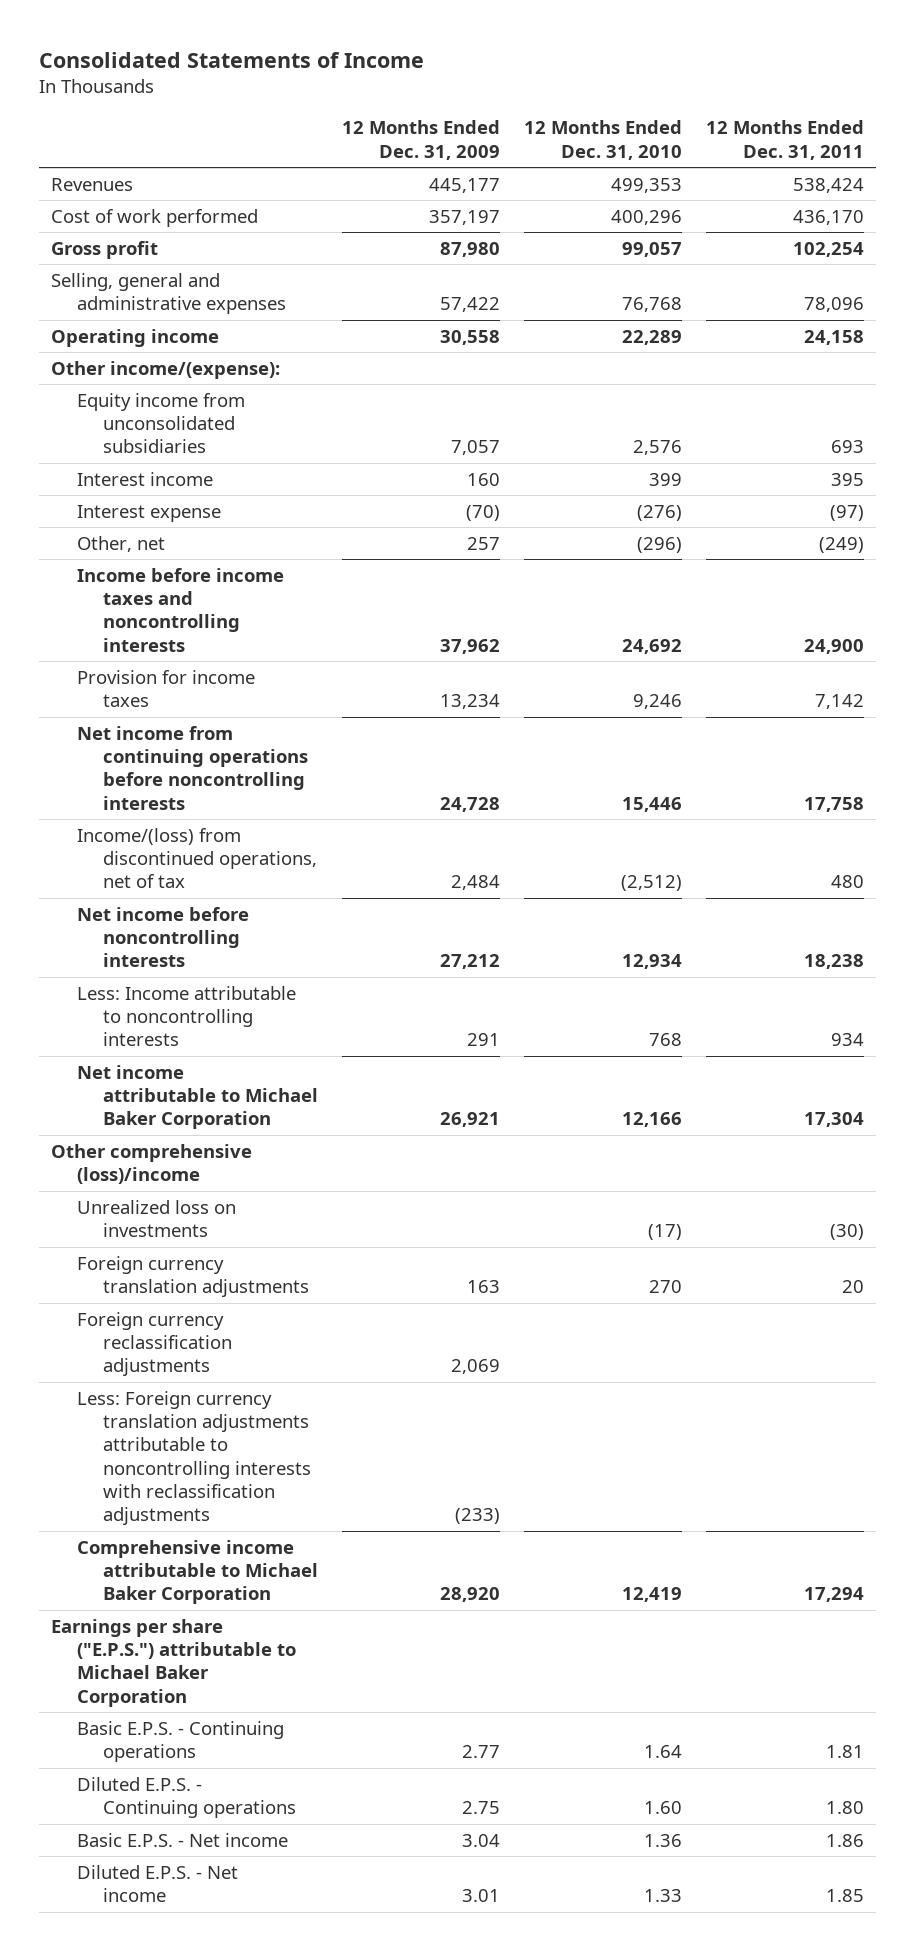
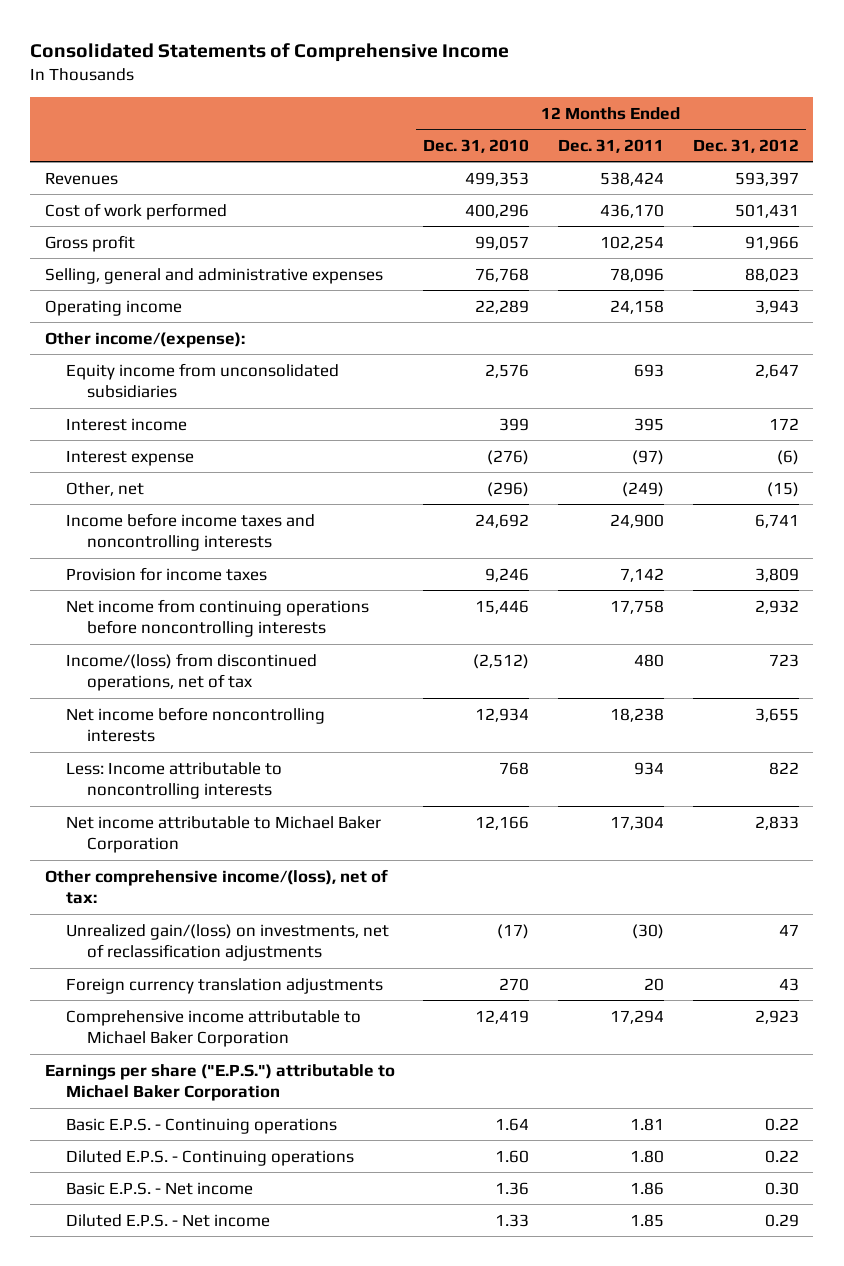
- Consolidated Statements of Income
+ Consolidated Statements of Comprehensive Income
- | 12 Months Ended Dec. 31, 2009 | 12 Months Ended Dec. 31, 2010 | 12 Months Ended Dec. 31, 2011
+ | 12 Months Ended Dec. 31, 2010 | 12 Months Ended Dec. 31, 2011 | 12 Months Ended Dec. 31, 2012
- Other comprehensive (loss)/income
- Unrealized loss on investments | | (17) | (30)
+ Other comprehensive income/(loss), net of tax:
+ Unrealized gain/(loss) on investments, net of reclassification adjustments | (17) | (30) | 47
- Foreign currency reclassification adjustments | 2,069 | |
- Less: Foreign currency translation adjustments attributable to noncontrolling interests with reclassification adjustments | (233) | |

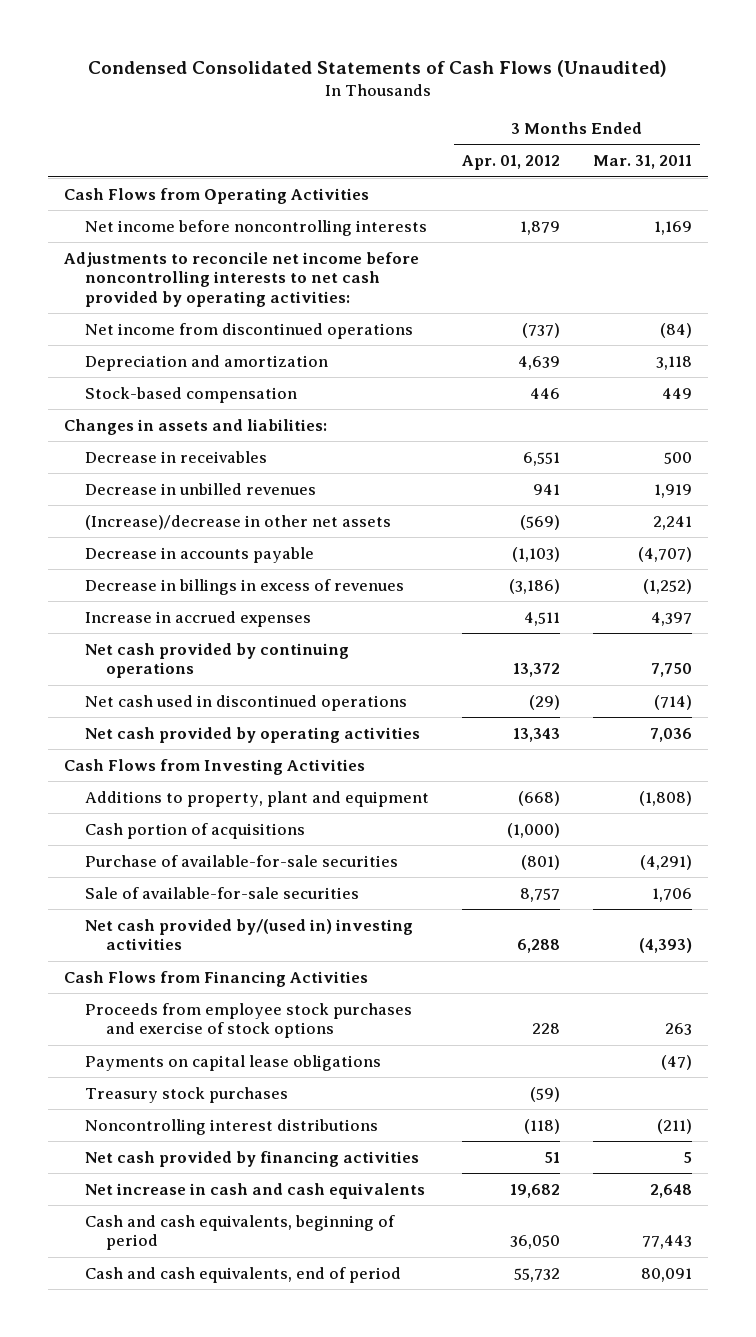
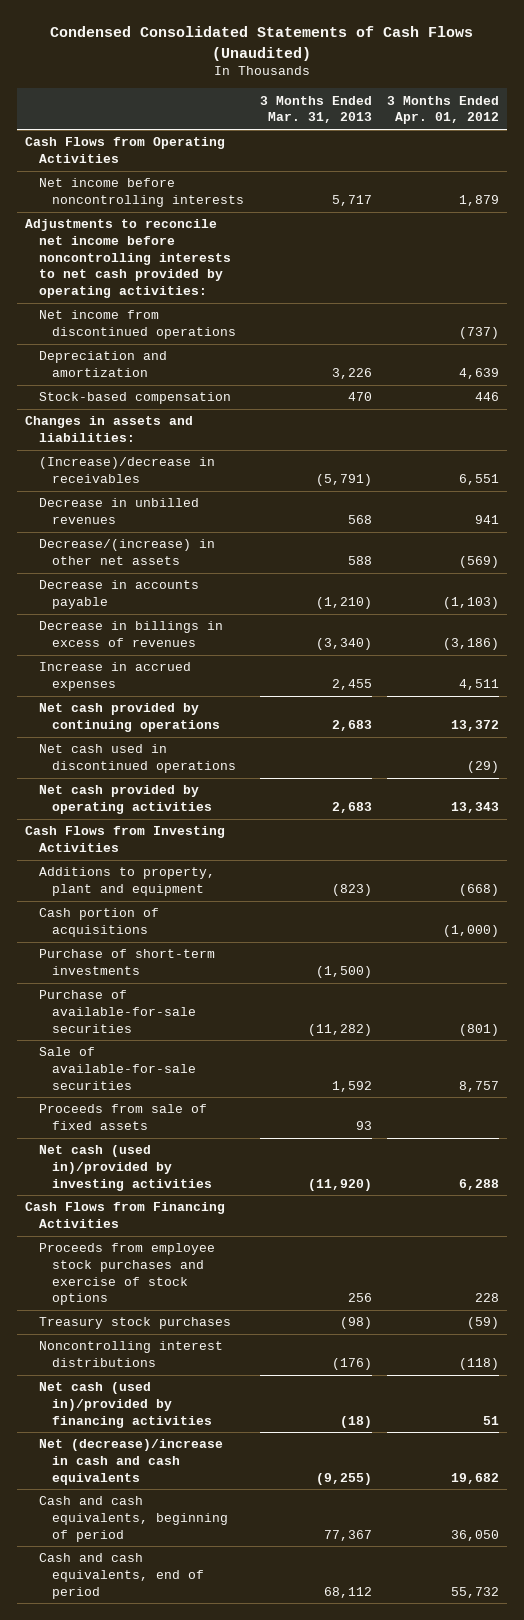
- | 3 Months Ended Apr. 01, 2012 | 3 Months Ended Mar. 31, 2011
+ | 3 Months Ended Mar. 31, 2013 | 3 Months Ended Apr. 01, 2012
- Decrease in receivables | 6,551 | 500
+ (Increase)/decrease in receivables | (5,791) | 6,551
- (Increase)/decrease in other net assets | (569) | 2,241
+ Decrease/(increase) in other net assets | 588 | (569)
+ Purchase of short-term investments | (1,500) |
- Net cash provided by/(used in) investing activities | 6,288 | (4,393)
+ Proceeds from sale of fixed assets | 93 |
+ Net cash (used in)/provided by investing activities | (11,920) | 6,288
- Payments on capital lease obligations | | (47)
- Net cash provided by financing activities | 51 | 5
- Net increase in cash and cash equivalents | 19,682 | 2,648
+ Net cash (used in)/provided by financing activities | (18) | 51
+ Net (decrease)/increase in cash and cash equivalents | (9,255) | 19,682

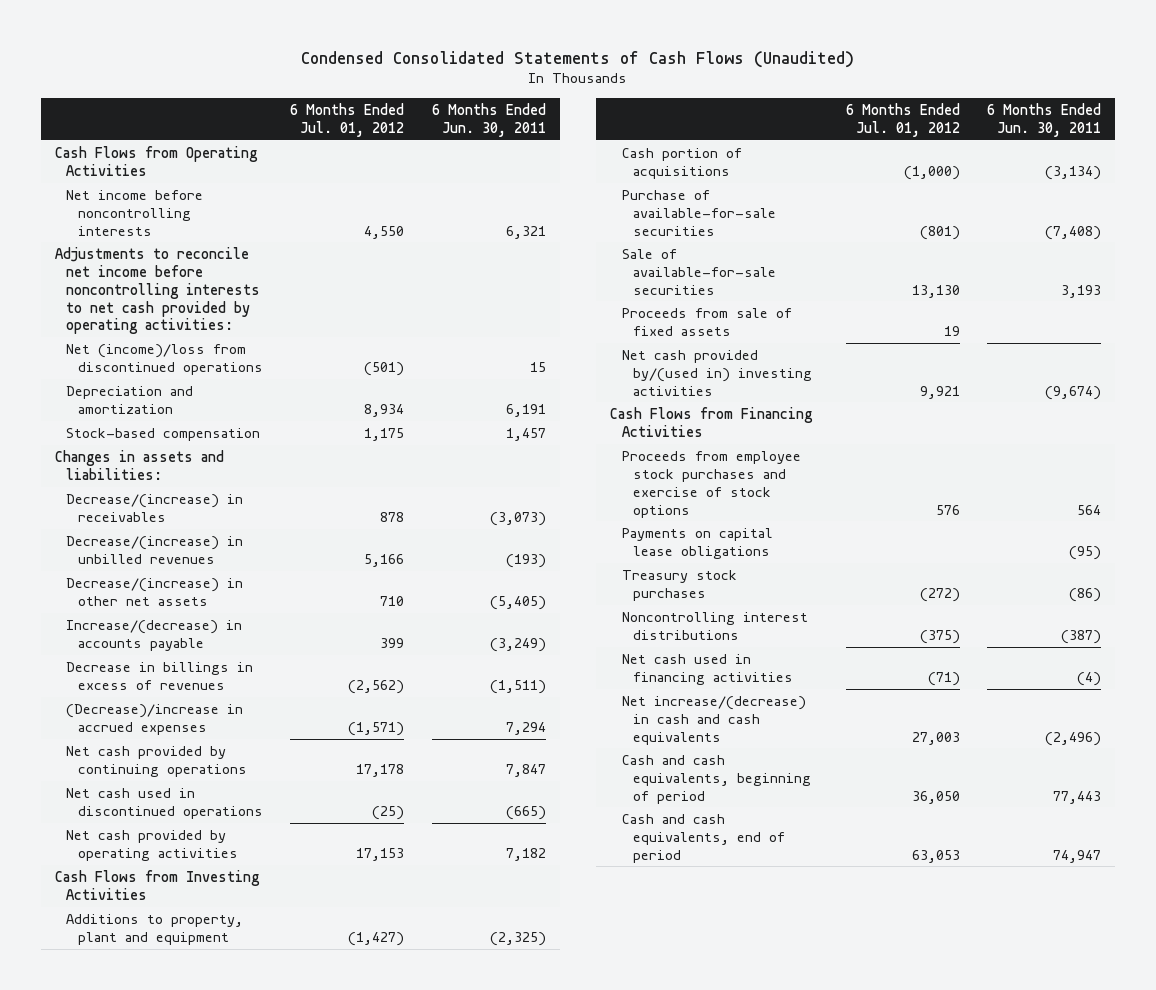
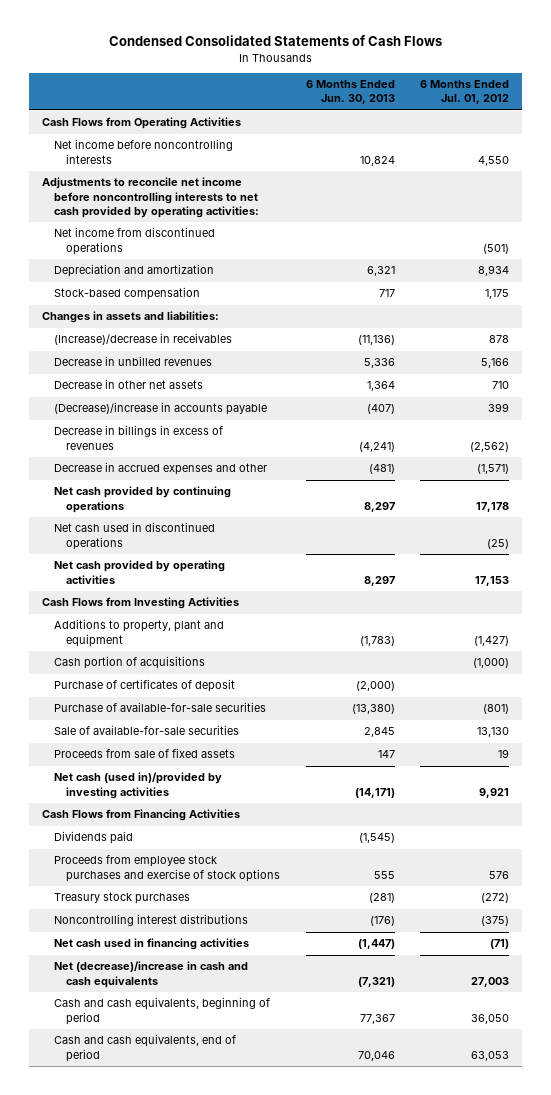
- Condensed Consolidated Statements of Cash Flows (Unaudited)
+ Condensed Consolidated Statements of Cash Flows
- | 6 Months Ended Jul. 01, 2012 | 6 Months Ended Jun. 30, 2011
+ | 6 Months Ended Jun. 30, 2013 | 6 Months Ended Jul. 01, 2012
- Net (income)/loss from discontinued operations | (501) | 15
+ Net income from discontinued operations | | (501)
- Decrease/(increase) in receivables | 878 | (3,073)
- Decrease/(increase) in unbilled revenues | 5,166 | (193)
- Decrease/(increase) in other net assets | 710 | (5,405)
- Increase/(decrease) in accounts payable | 399 | (3,249)
+ (Increase)/decrease in receivables | (11,136) | 878
+ Decrease in unbilled revenues | 5,336 | 5,166
+ Decrease in other net assets | 1,364 | 710
+ (Decrease)/increase in accounts payable | (407) | 399
- (Decrease)/increase in accrued expenses | (1,571) | 7,294
+ Decrease in accrued expenses and other | (481) | (1,571)
+ Purchase of certificates of deposit | (2,000) |
- Net cash provided by/(used in) investing activities | 9,921 | (9,674)
+ Net cash (used in)/provided by investing activities | (14,171) | 9,921
+ Dividends paid | (1,545) |
- Payments on capital lease obligations | | (95)
- Net increase/(decrease) in cash and cash equivalents | 27,003 | (2,496)
+ Net (decrease)/increase in cash and cash equivalents | (7,321) | 27,003

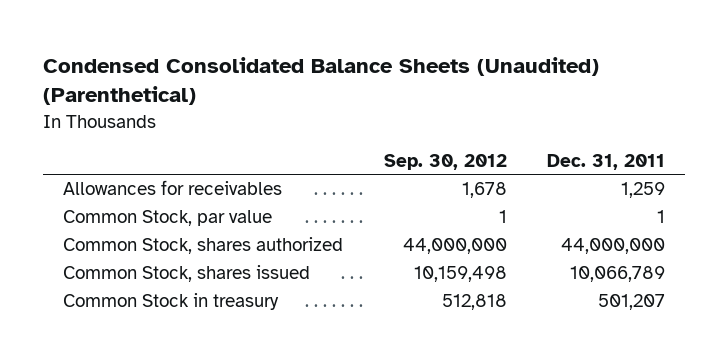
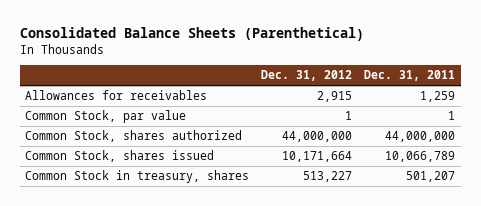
- Condensed Consolidated Balance Sheets (Unaudited) (Parenthetical)
+ Consolidated Balance Sheets (Parenthetical)
- | Sep. 30, 2012 | Dec. 31, 2011
+ | Dec. 31, 2012 | Dec. 31, 2011
- Common Stock in treasury | 512,818 | 501,207
+ Common Stock in treasury, shares | 513,227 | 501,207

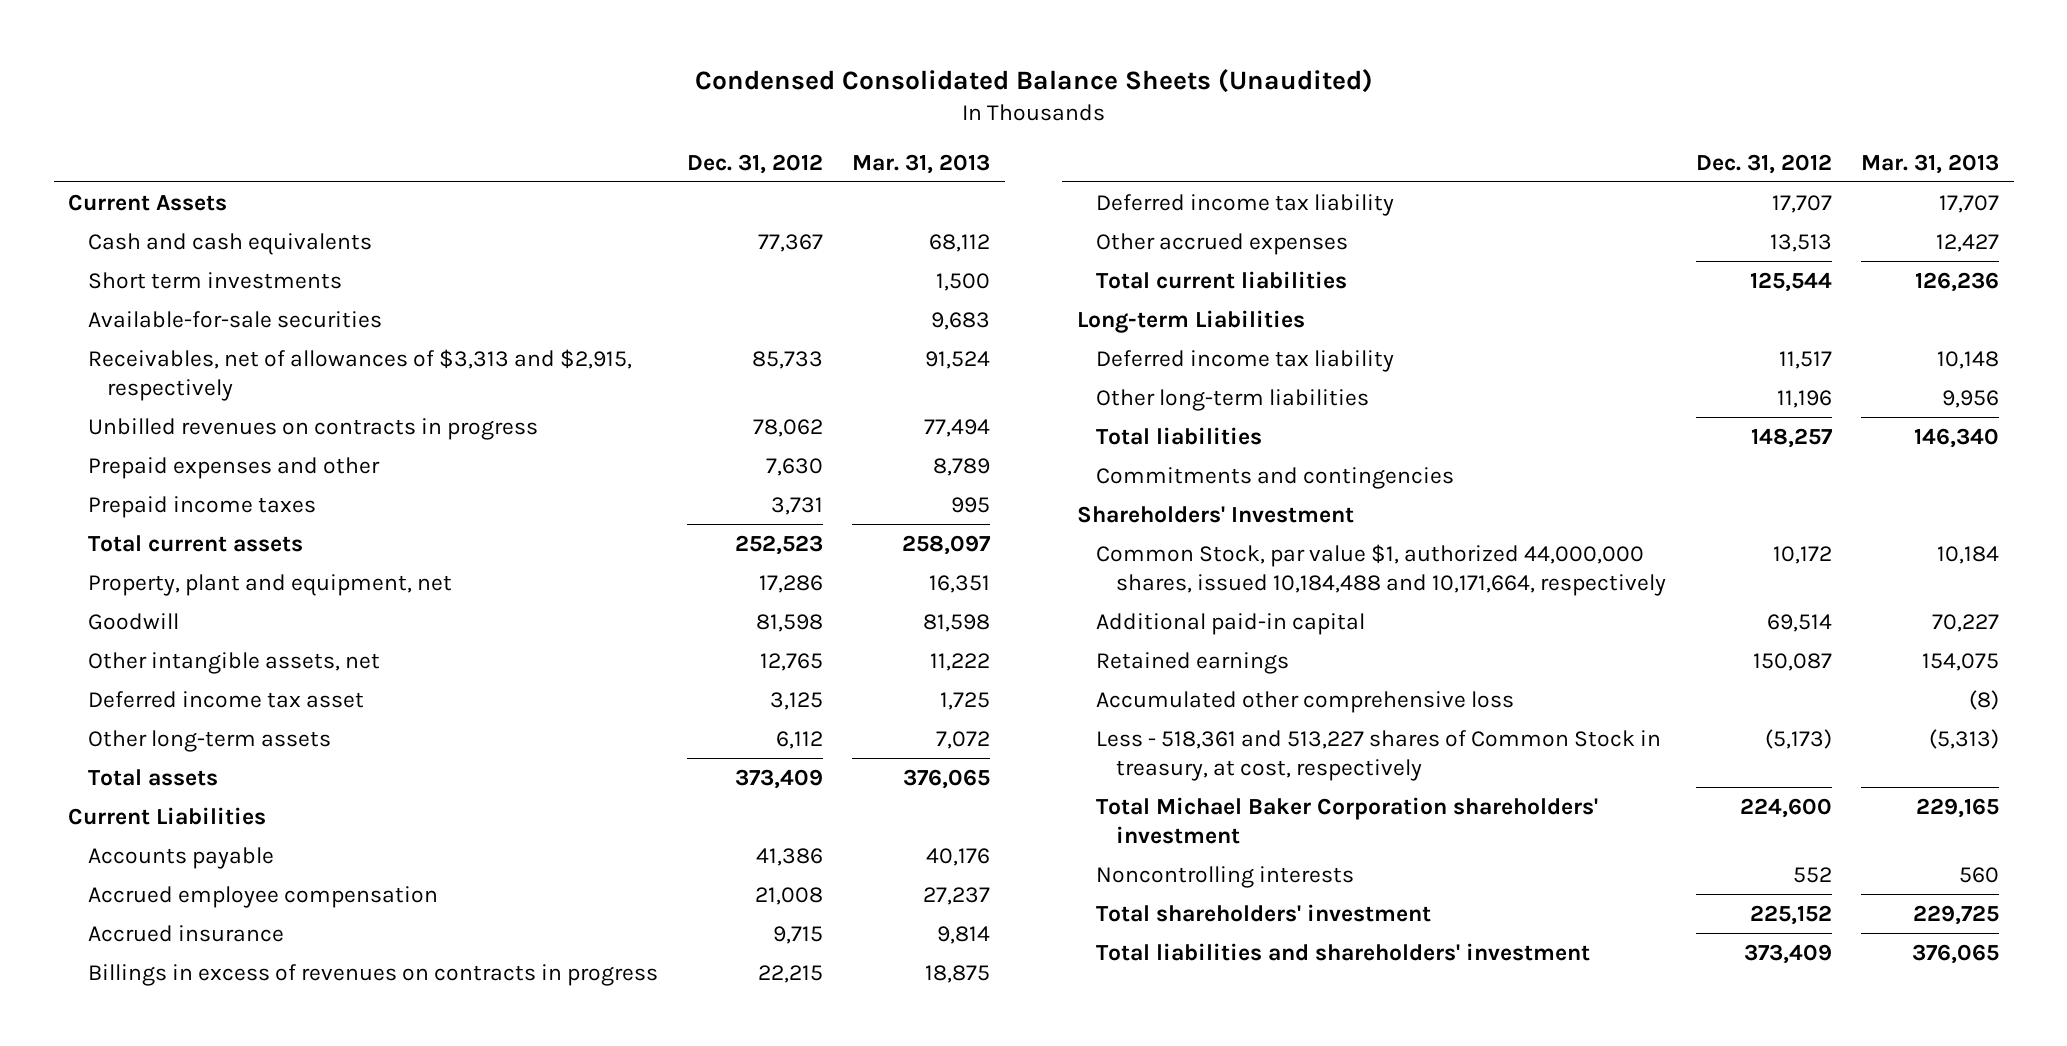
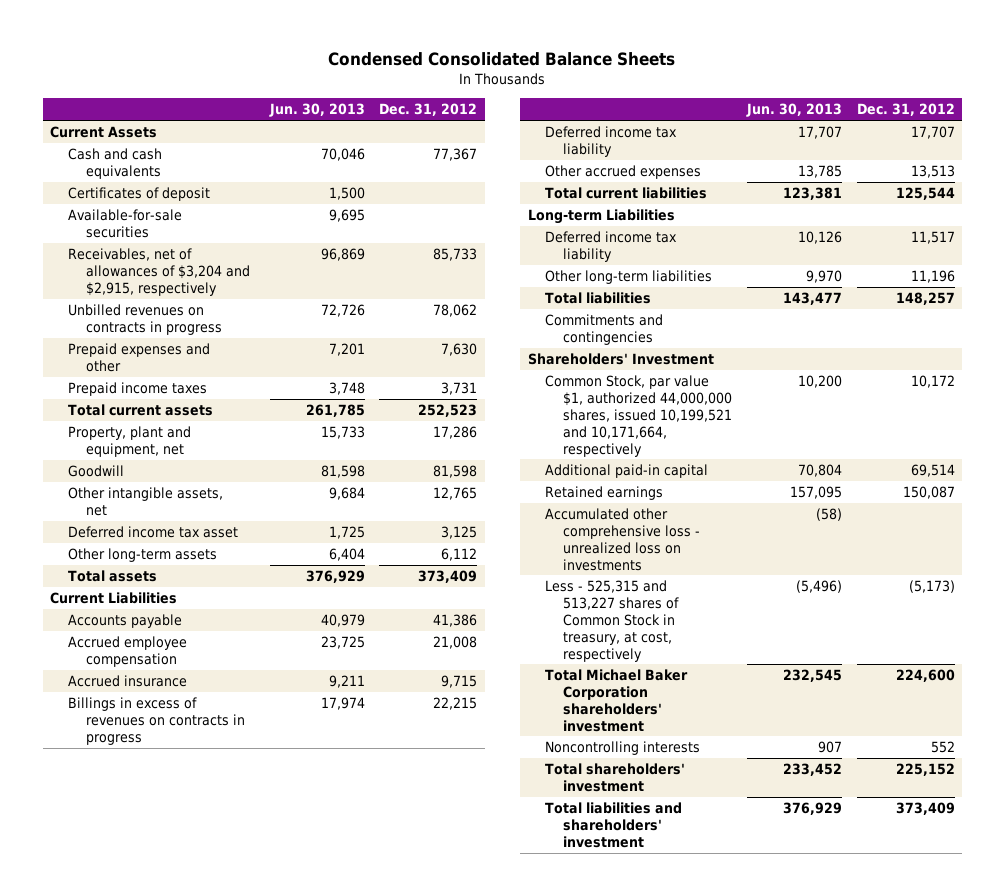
- Condensed Consolidated Balance Sheets (Unaudited)
+ Condensed Consolidated Balance Sheets
- | Dec. 31, 2012 | Mar. 31, 2013
+ | Jun. 30, 2013 | Dec. 31, 2012
- Short term investments | | 1,500
+ Certificates of deposit | 1,500 |
- Receivables, net of allowances of $3,313 and $2,915, respectively | 85,733 | 91,524
+ Receivables, net of allowances of $3,204 and $2,915, respectively | 96,869 | 85,733
- Common Stock, par value $1, authorized 44,000,000 shares, issued 10,184,488 and 10,171,664, respectively | 10,172 | 10,184
+ Common Stock, par value $1, authorized 44,000,000 shares, issued 10,199,521 and 10,171,664, respectively | 10,200 | 10,172
- Accumulated other comprehensive loss | | (8)
- Less - 518,361 and 513,227 shares of Common Stock in treasury, at cost, respectively | (5,173) | (5,313)
+ Accumulated other comprehensive loss - unrealized loss on investments | (58) |
+ Less - 525,315 and 513,227 shares of Common Stock in treasury, at cost, respectively | (5,496) | (5,173)

